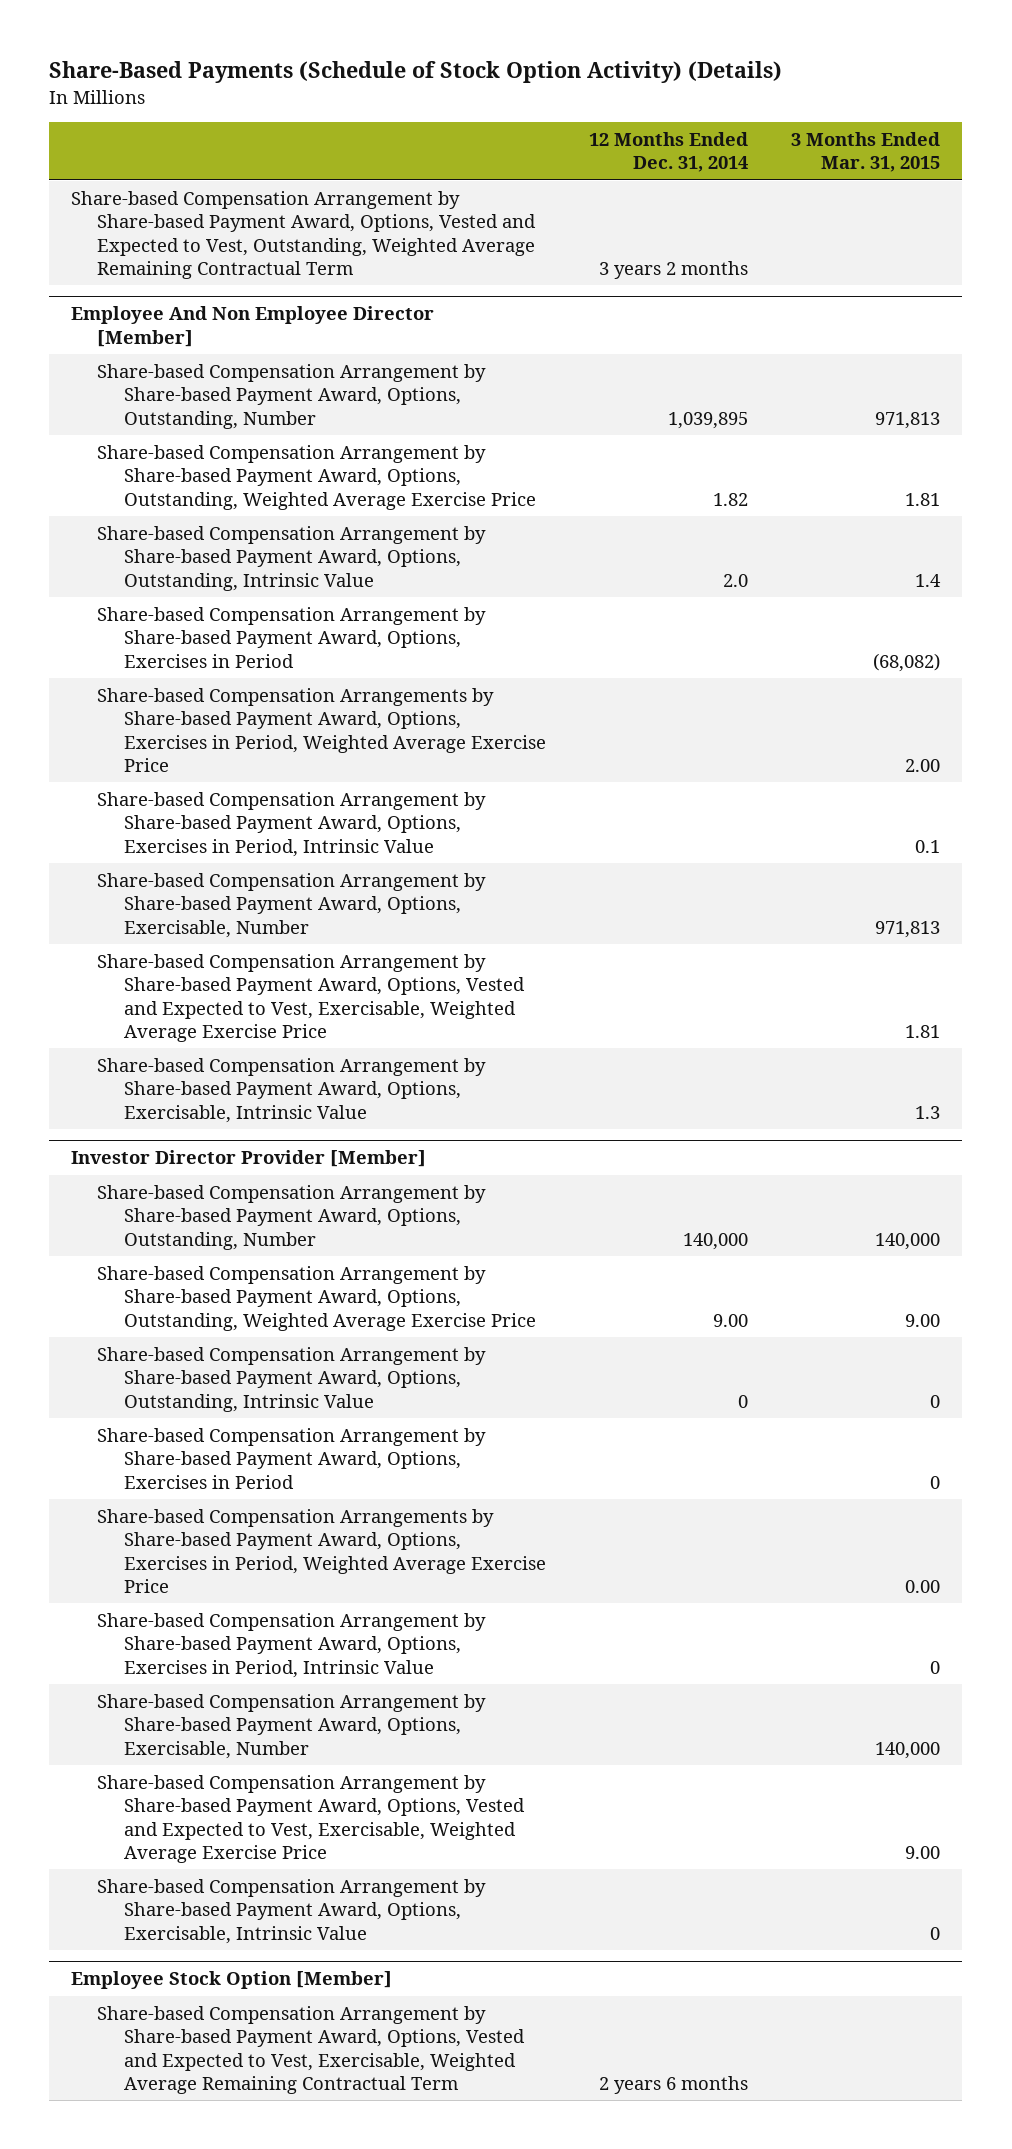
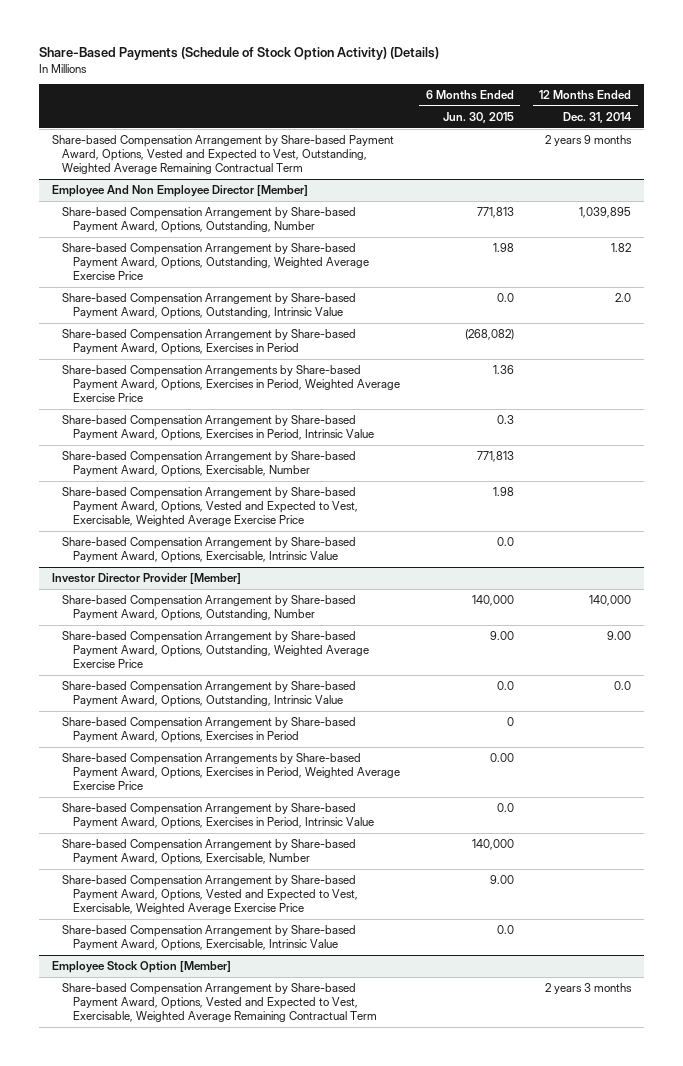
- | 12 Months Ended Dec. 31, 2014 | 3 Months Ended Mar. 31, 2015
+ | 6 Months Ended Jun. 30, 2015 | 12 Months Ended Dec. 31, 2014
- Share-based Compensation Arrangement by Share-based Payment Award, Options, Vested and Expected to Vest, Outstanding, Weighted Average Remaining Contractual Term | 3 years 2 months |
+ Share-based Compensation Arrangement by Share-based Payment Award, Options, Vested and Expected to Vest, Outstanding, Weighted Average Remaining Contractual Term | | 2 years 9 months
@ Investor Director Provider [Member]
- Share-based Compensation Arrangement by Share-based Payment Award, Options, Outstanding, Intrinsic Value | 0 | 0
+ Share-based Compensation Arrangement by Share-based Payment Award, Options, Outstanding, Intrinsic Value | 0.0 | 0.0
@ Employee Stock Option [Member]
- Share-based Compensation Arrangement by Share-based Payment Award, Options, Vested and Expected to Vest, Exercisable, Weighted Average Remaining Contractual Term | 2 years 6 months |
+ Share-based Compensation Arrangement by Share-based Payment Award, Options, Vested and Expected to Vest, Exercisable, Weighted Average Remaining Contractual Term | | 2 years 3 months

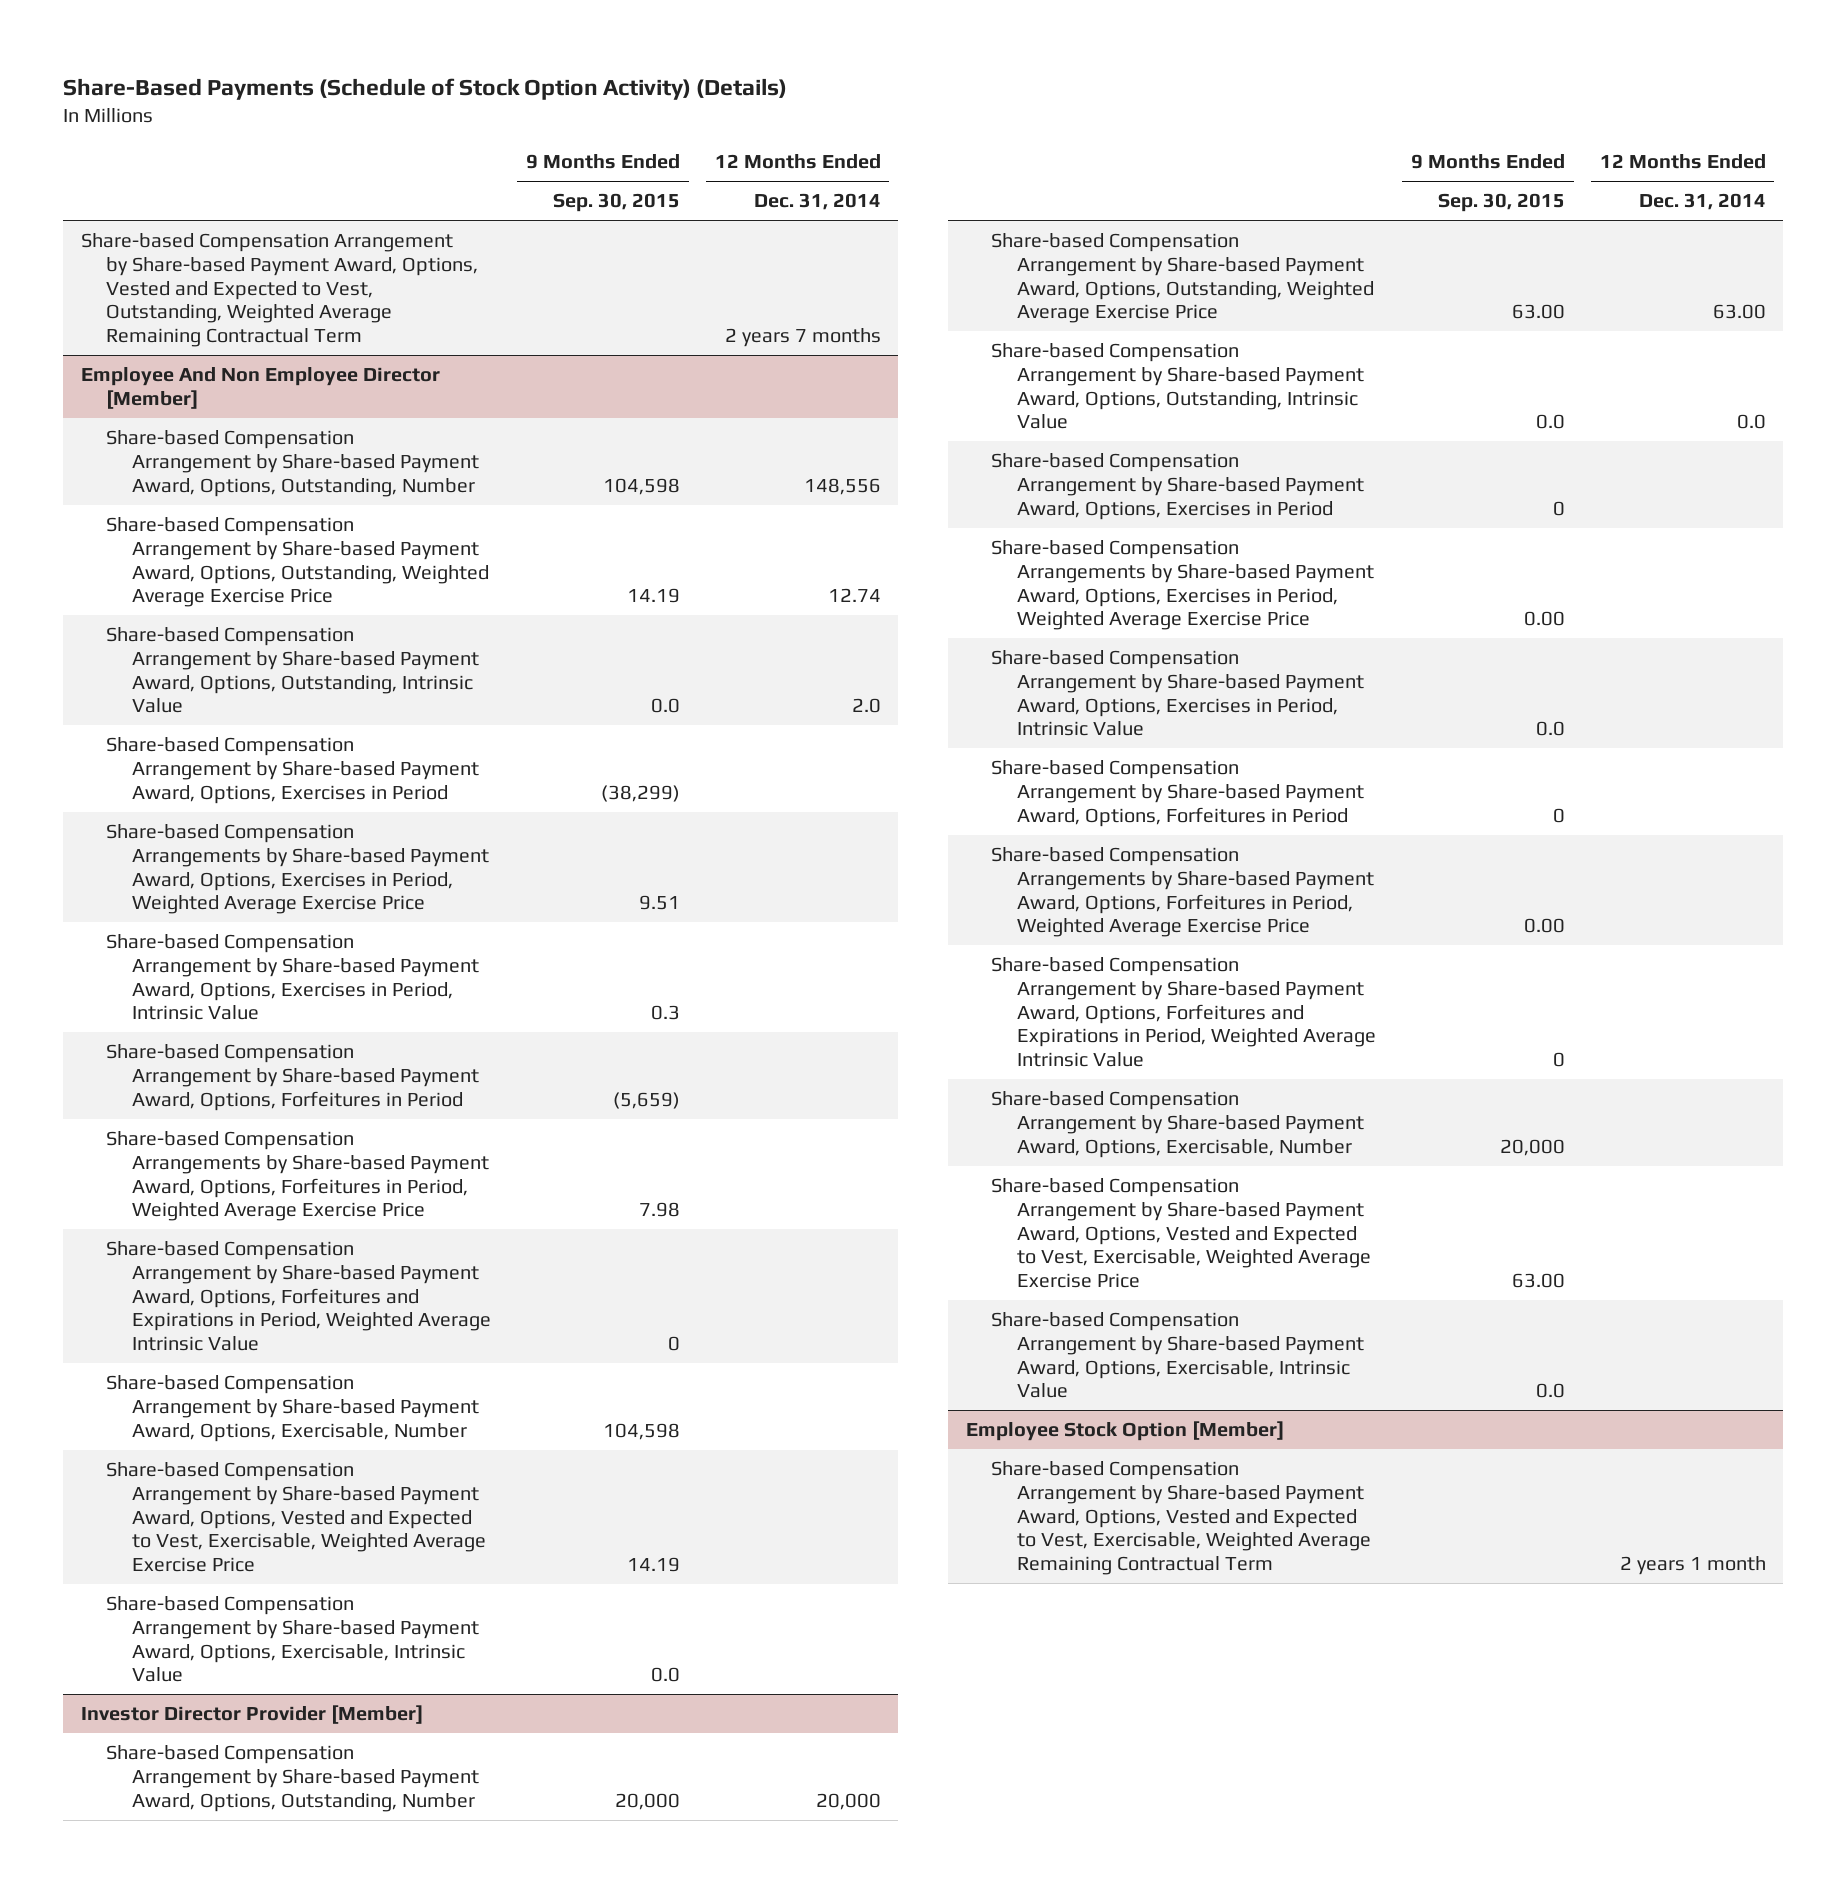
- | 6 Months Ended Jun. 30, 2015 | 12 Months Ended Dec. 31, 2014
+ | 9 Months Ended Sep. 30, 2015 | 12 Months Ended Dec. 31, 2014
- Share-based Compensation Arrangement by Share-based Payment Award, Options, Vested and Expected to Vest, Outstanding, Weighted Average Remaining Contractual Term | | 2 years 9 months
+ Share-based Compensation Arrangement by Share-based Payment Award, Options, Vested and Expected to Vest, Outstanding, Weighted Average Remaining Contractual Term | | 2 years 7 months
@ Employee And Non Employee Director [Member]
- Share-based Compensation Arrangement by Share-based Payment Award, Options, Outstanding, Number | 771,813 | 1,039,895
- Share-based Compensation Arrangement by Share-based Payment Award, Options, Outstanding, Weighted Average Exercise Price | 1.98 | 1.82
+ Share-based Compensation Arrangement by Share-based Payment Award, Options, Outstanding, Number | 104,598 | 148,556
+ Share-based Compensation Arrangement by Share-based Payment Award, Options, Outstanding, Weighted Average Exercise Price | 14.19 | 12.74
+ Share-based Compensation Arrangement by Share-based Payment Award, Options, Forfeitures in Period | (5,659) |
+ Share-based Compensation Arrangements by Share-based Payment Award, Options, Forfeitures in Period, Weighted Average Exercise Price | 7.98 |
+ Share-based Compensation Arrangement by Share-based Payment Award, Options, Forfeitures and Expirations in Period, Weighted Average Intrinsic Value | 0 |
@ Investor Director Provider [Member]
- Share-based Compensation Arrangement by Share-based Payment Award, Options, Outstanding, Number | 140,000 | 140,000
- Share-based Compensation Arrangement by Share-based Payment Award, Options, Outstanding, Weighted Average Exercise Price | 9.00 | 9.00
+ Share-based Compensation Arrangement by Share-based Payment Award, Options, Outstanding, Number | 20,000 | 20,000
+ Share-based Compensation Arrangement by Share-based Payment Award, Options, Outstanding, Weighted Average Exercise Price | 63.00 | 63.00
+ Share-based Compensation Arrangement by Share-based Payment Award, Options, Forfeitures in Period | 0 |
+ Share-based Compensation Arrangements by Share-based Payment Award, Options, Forfeitures in Period, Weighted Average Exercise Price | 0.00 |
+ Share-based Compensation Arrangement by Share-based Payment Award, Options, Forfeitures and Expirations in Period, Weighted Average Intrinsic Value | 0 |
@ Employee Stock Option [Member]
- Share-based Compensation Arrangement by Share-based Payment Award, Options, Vested and Expected to Vest, Exercisable, Weighted Average Remaining Contractual Term | | 2 years 3 months
+ Share-based Compensation Arrangement by Share-based Payment Award, Options, Vested and Expected to Vest, Exercisable, Weighted Average Remaining Contractual Term | | 2 years 1 month

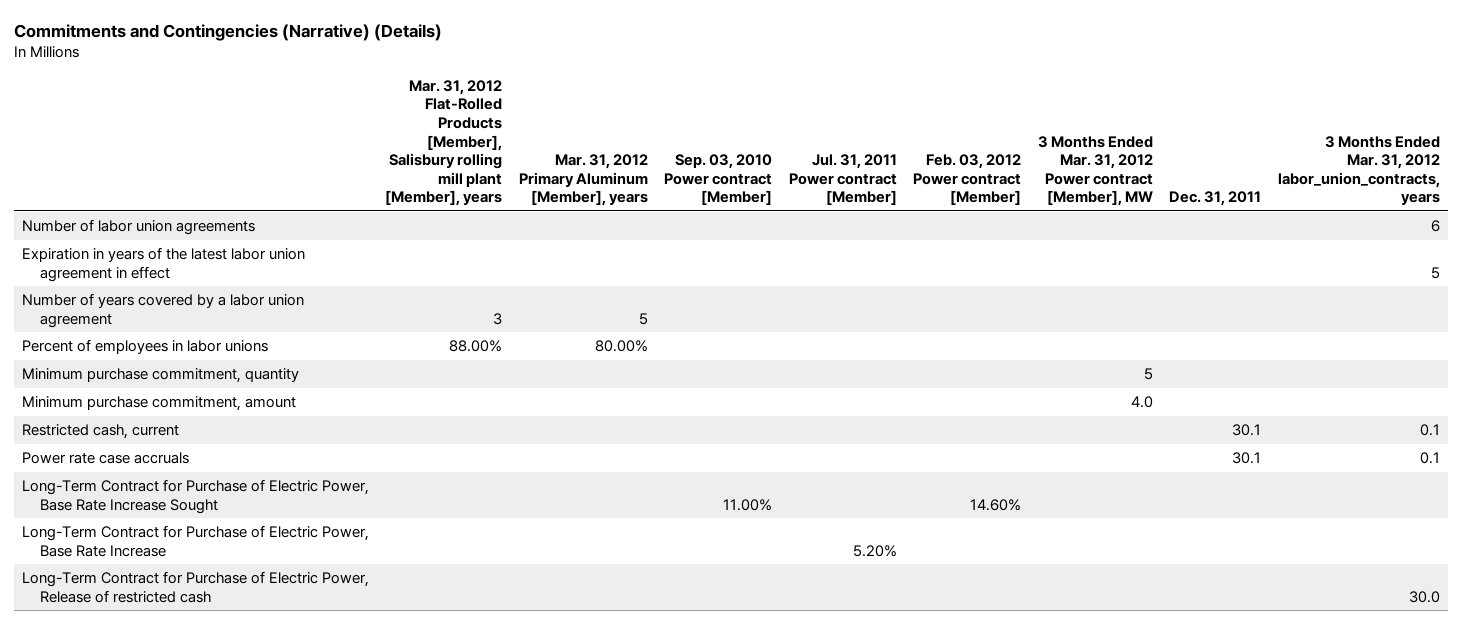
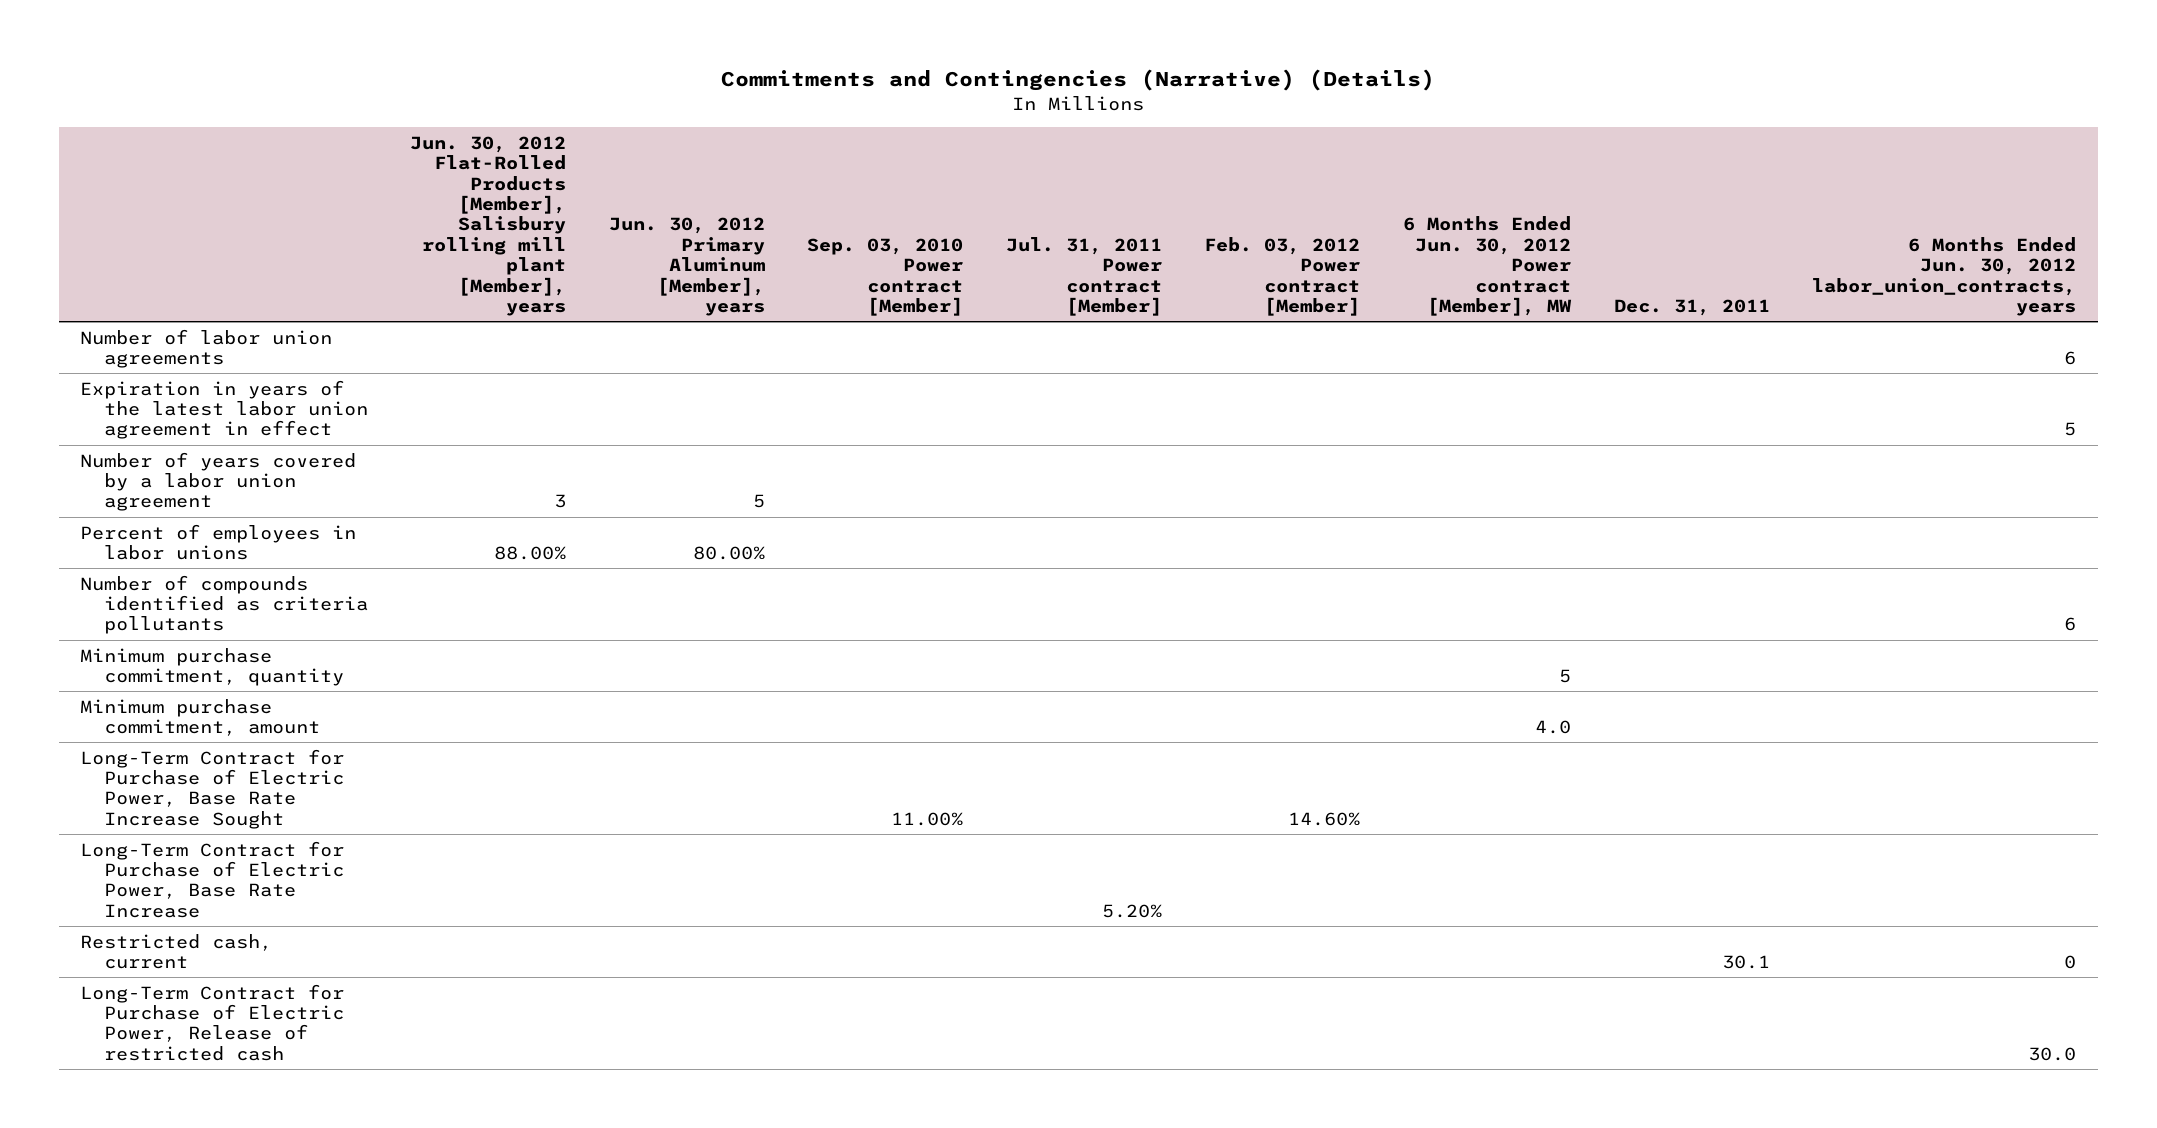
- | Mar. 31, 2012 Flat-Rolled Products [Member], Salisbury rolling mill plant [Member], years | Mar. 31, 2012 Primary Aluminum [Member], years | Sep. 03, 2010 Power contract [Member] | Jul. 31, 2011 Power contract [Member] | Feb. 03, 2012 Power contract [Member] | 3 Months Ended Mar. 31, 2012 Power contract [Member], MW | Dec. 31, 2011 | 3 Months Ended Mar. 31, 2012 labor_union_contracts, years
+ | Jun. 30, 2012 Flat-Rolled Products [Member], Salisbury rolling mill plant [Member], years | Jun. 30, 2012 Primary Aluminum [Member], years | Sep. 03, 2010 Power contract [Member] | Jul. 31, 2011 Power contract [Member] | Feb. 03, 2012 Power contract [Member] | 6 Months Ended Jun. 30, 2012 Power contract [Member], MW | Dec. 31, 2011 | 6 Months Ended Jun. 30, 2012 labor_union_contracts, years
+ Number of compounds identified as criteria pollutants | | | | | | | | 6
- Power rate case accruals | | | | | | | 30.1 | 0.1
moved down: Restricted cash, current | | | | | | | 30.1 | 0

